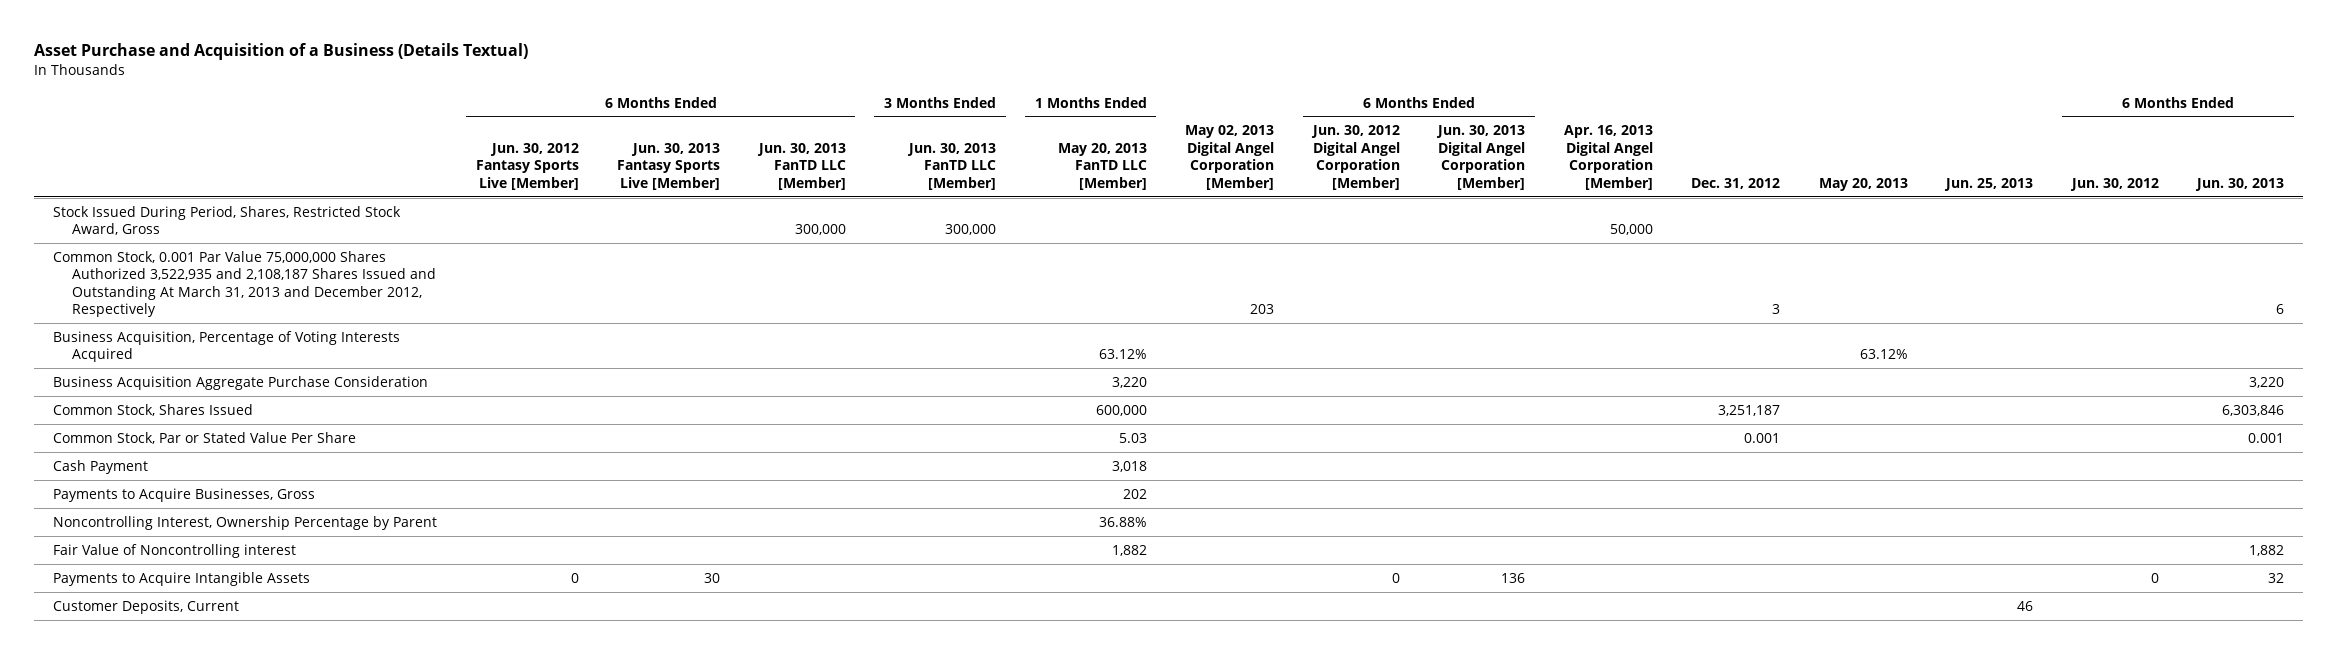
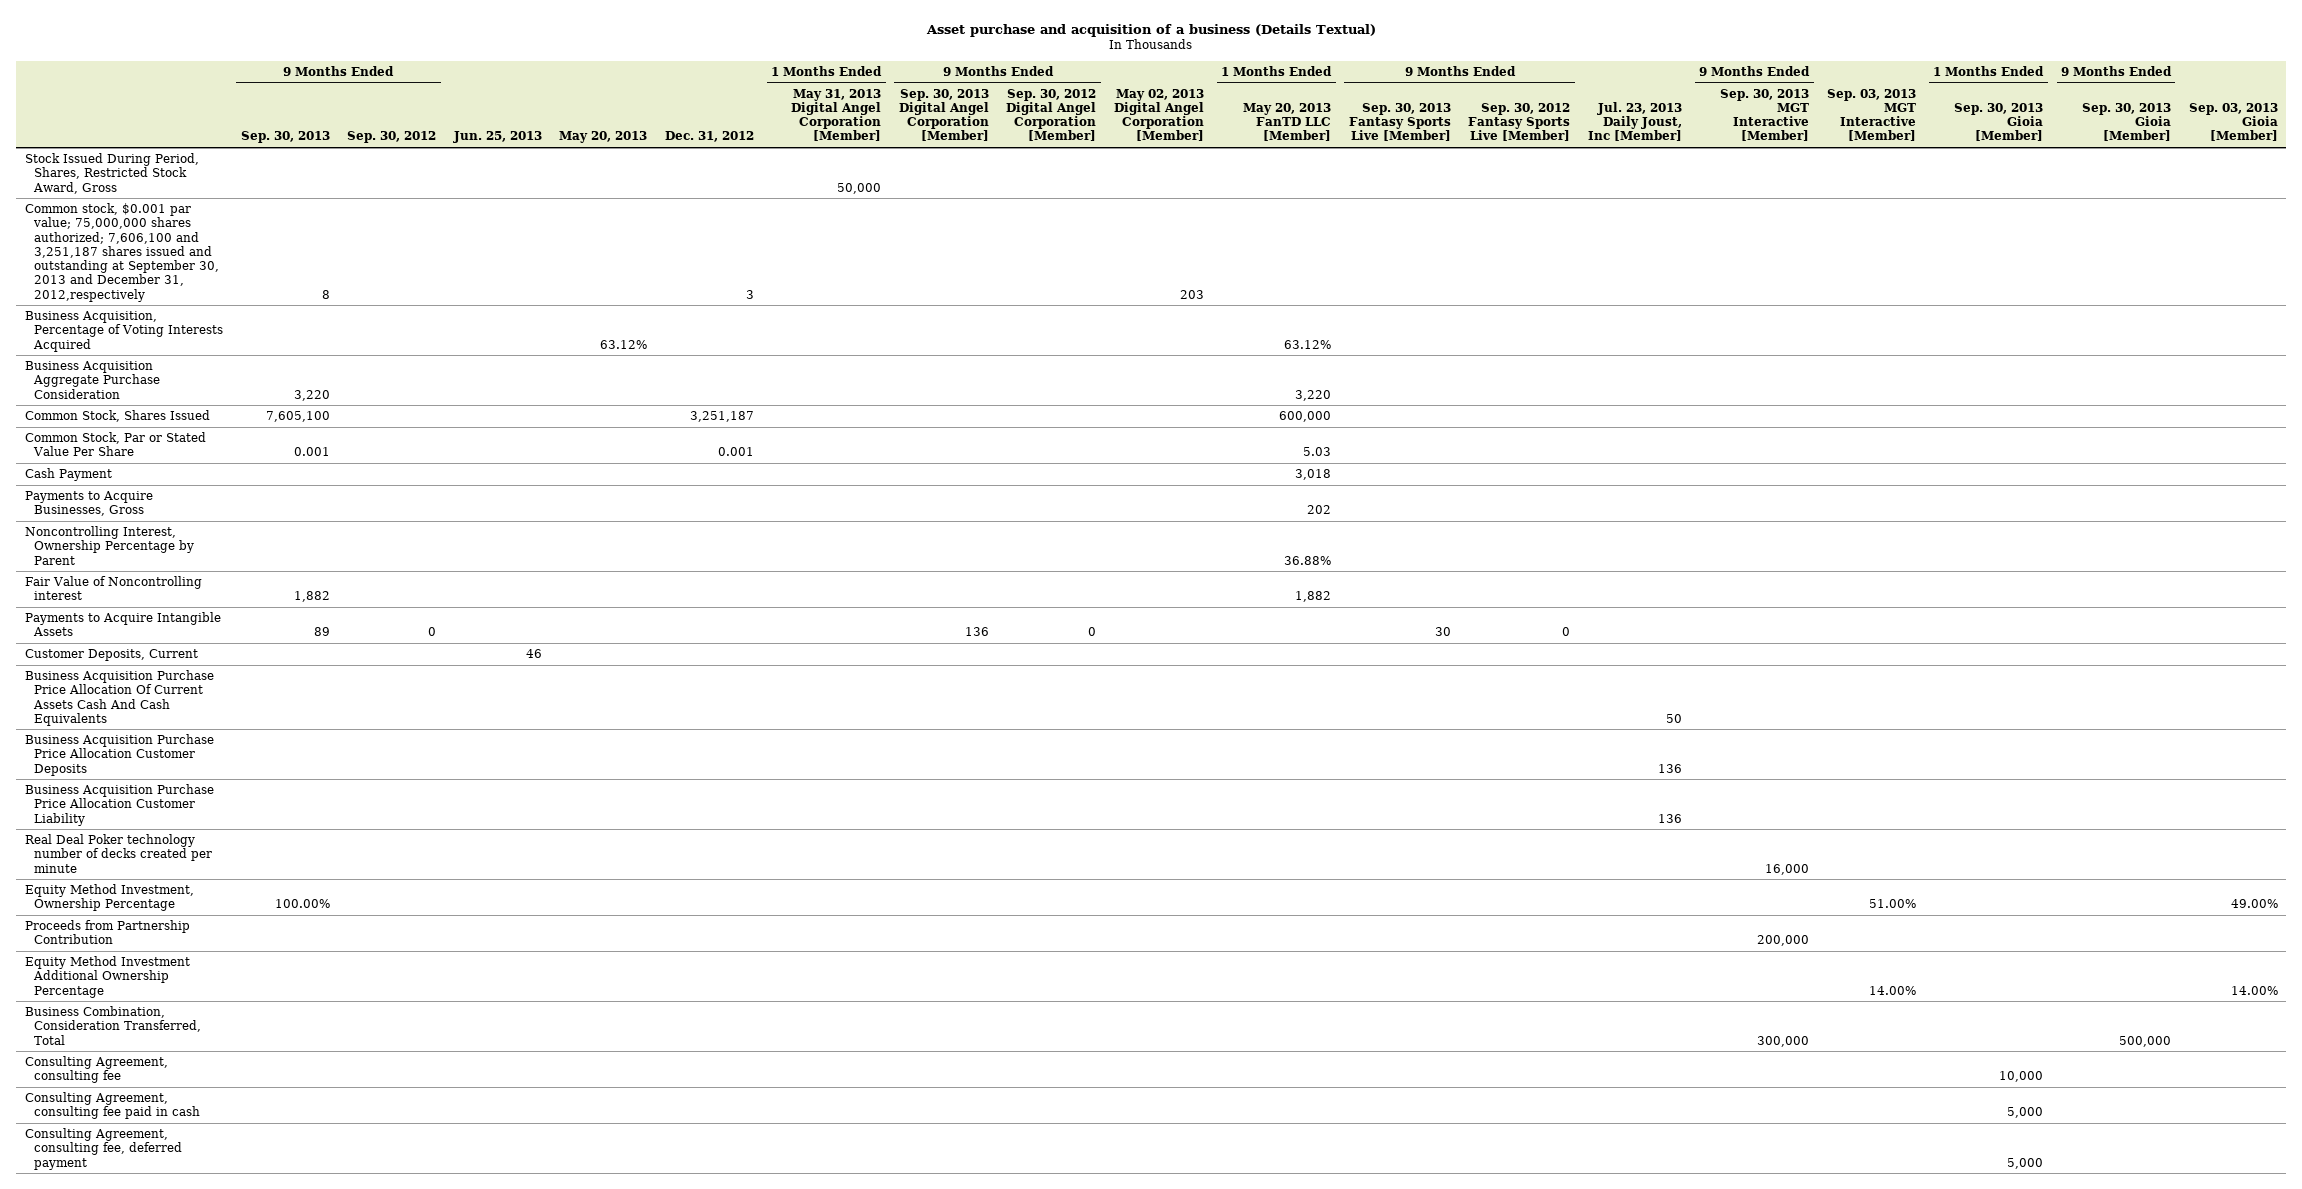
- Asset Purchase and Acquisition of a Business (Details Textual)
+ Asset purchase and acquisition of a business (Details Textual)
- | 6 Months Ended Jun. 30, 2012 Fantasy Sports Live [Member] | 6 Months Ended Jun. 30, 2013 Fantasy Sports Live [Member] | 6 Months Ended Jun. 30, 2013 FanTD LLC [Member] | 3 Months Ended Jun. 30, 2013 FanTD LLC [Member] | 1 Months Ended May 20, 2013 FanTD LLC [Member] | May 02, 2013 Digital Angel Corporation [Member] | 6 Months Ended Jun. 30, 2012 Digital Angel Corporation [Member] | 6 Months Ended Jun. 30, 2013 Digital Angel Corporation [Member] | Apr. 16, 2013 Digital Angel Corporation [Member] | Dec. 31, 2012 | May 20, 2013 | Jun. 25, 2013 | 6 Months Ended Jun. 30, 2012 | 6 Months Ended Jun. 30, 2013
+ | 9 Months Ended Sep. 30, 2013 | 9 Months Ended Sep. 30, 2012 | Jun. 25, 2013 | May 20, 2013 | Dec. 31, 2012 | 1 Months Ended May 31, 2013 Digital Angel Corporation [Member] | 9 Months Ended Sep. 30, 2013 Digital Angel Corporation [Member] | 9 Months Ended Sep. 30, 2012 Digital Angel Corporation [Member] | May 02, 2013 Digital Angel Corporation [Member] | 1 Months Ended May 20, 2013 FanTD LLC [Member] | 9 Months Ended Sep. 30, 2013 Fantasy Sports Live [Member] | 9 Months Ended Sep. 30, 2012 Fantasy Sports Live [Member] | Jul. 23, 2013 Daily Joust, Inc [Member] | 9 Months Ended Sep. 30, 2013 MGT Interactive [Member] | Sep. 03, 2013 MGT Interactive [Member] | 1 Months Ended Sep. 30, 2013 Gioia [Member] | 9 Months Ended Sep. 30, 2013 Gioia [Member] | Sep. 03, 2013 Gioia [Member]
- Common Stock, 0.001 Par Value 75,000,000 Shares Authorized 3,522,935 and 2,108,187 Shares Issued and Outstanding At March 31, 2013 and December 2012, Respectively | | | | | | 203 | | | | 3 | | | | 6
+ Common stock, $0.001 par value; 75,000,000 shares authorized; 7,606,100 and 3,251,187 shares issued and outstanding at September 30, 2013 and December 31, 2012,respectively | 8 | | | | 3 | | | | 203 | | | | | | | | |
+ Business Acquisition Purchase Price Allocation Of Current Assets Cash And Cash Equivalents | | | | | | | | | | | | | 50 | | | | |
+ Business Acquisition Purchase Price Allocation Customer Deposits | | | | | | | | | | | | | 136 | | | | |
+ Business Acquisition Purchase Price Allocation Customer Liability | | | | | | | | | | | | | 136 | | | | |
+ Real Deal Poker technology number of decks created per minute | | | | | | | | | | | | | | 16,000 | | | |
+ Equity Method Investment, Ownership Percentage | 100.00% | | | | | | | | | | | | | | 51.00% | | | 49.00%
+ Proceeds from Partnership Contribution | | | | | | | | | | | | | | 200,000 | | | |
+ Equity Method Investment Additional Ownership Percentage | | | | | | | | | | | | | | | 14.00% | | | 14.00%
+ Business Combination, Consideration Transferred, Total | | | | | | | | | | | | | | 300,000 | | | 500,000 |
+ Consulting Agreement, consulting fee | | | | | | | | | | | | | | | | 10,000 | |
+ Consulting Agreement, consulting fee paid in cash | | | | | | | | | | | | | | | | 5,000 | |
+ Consulting Agreement, consulting fee, deferred payment | | | | | | | | | | | | | | | | 5,000 | |

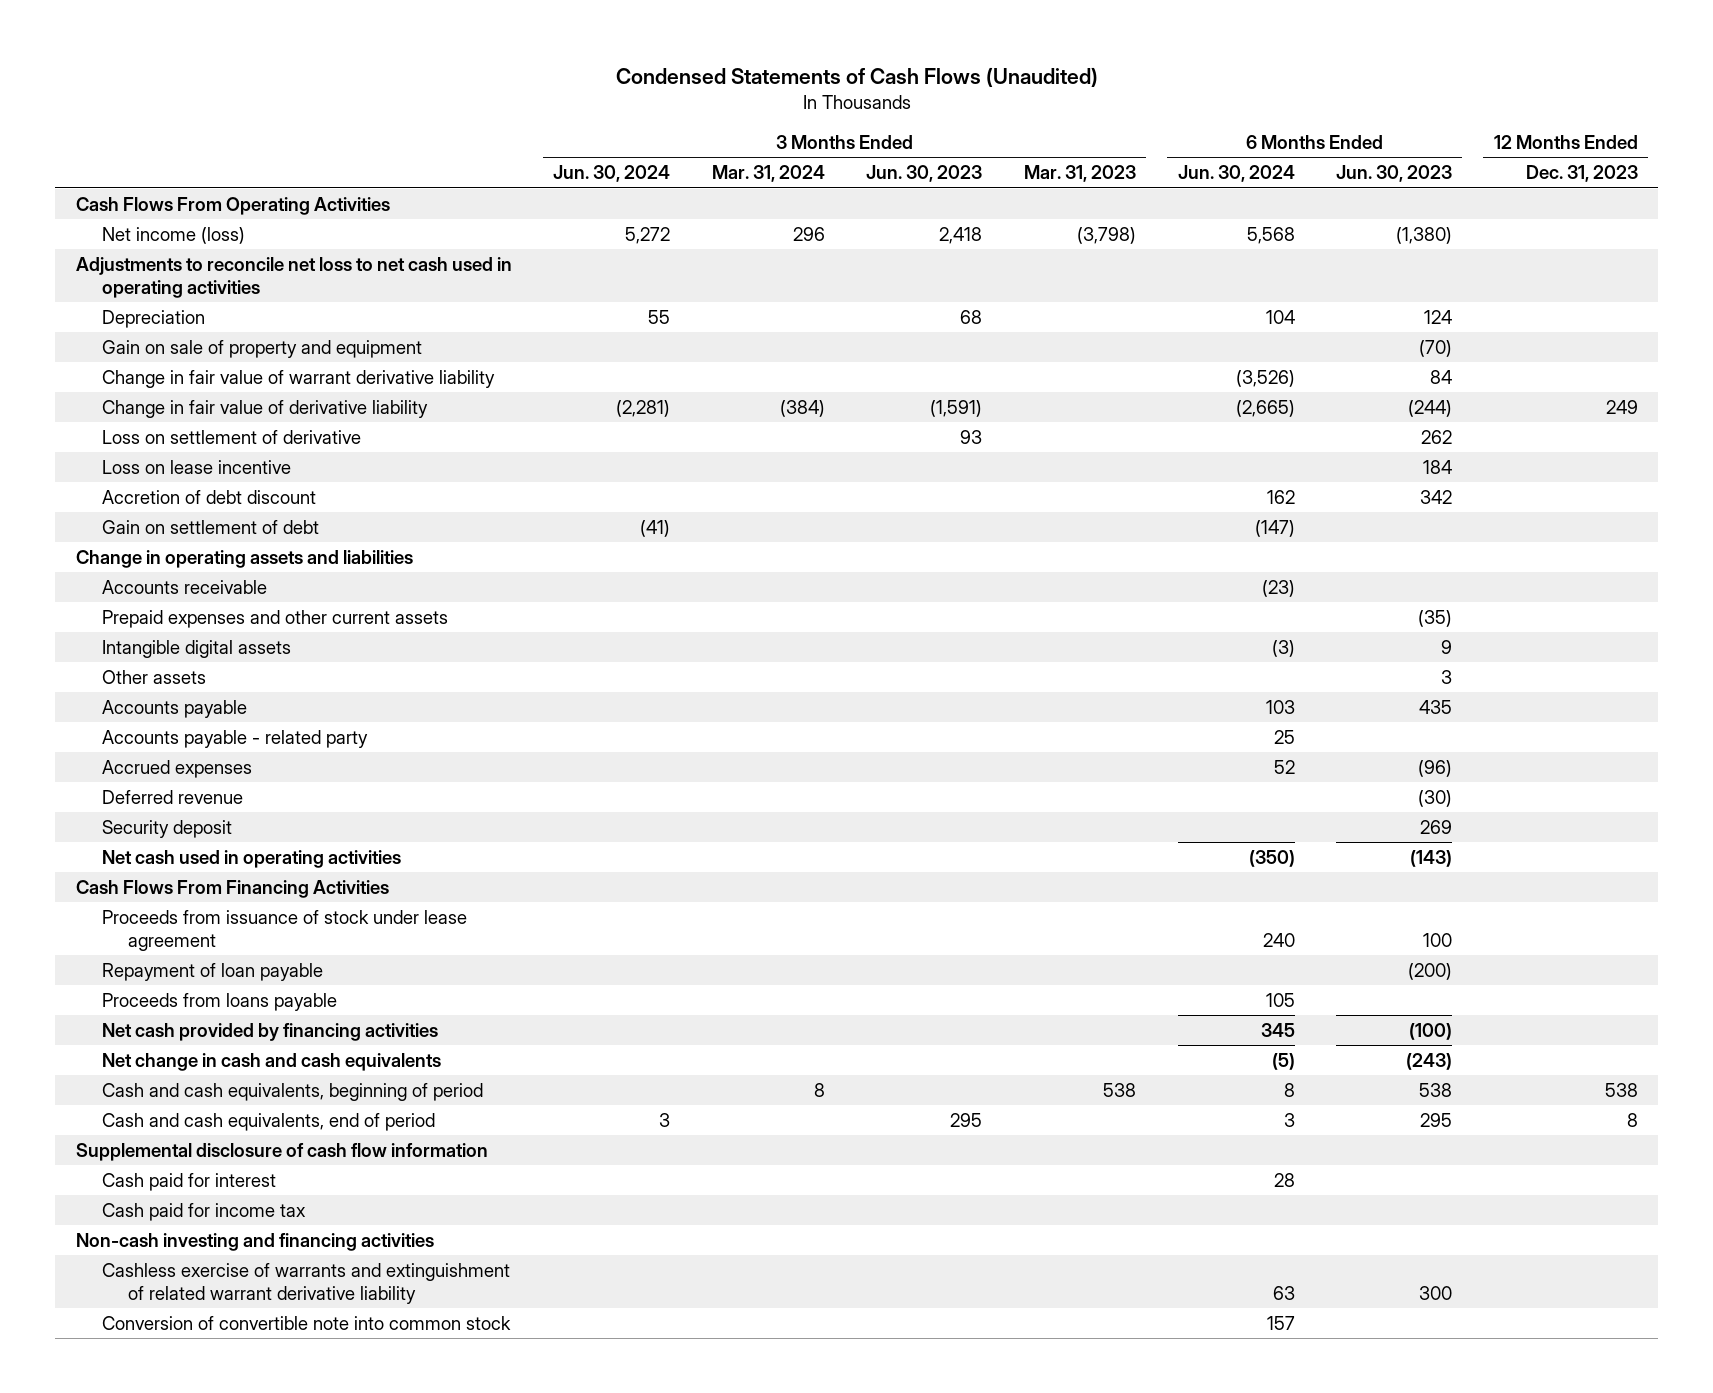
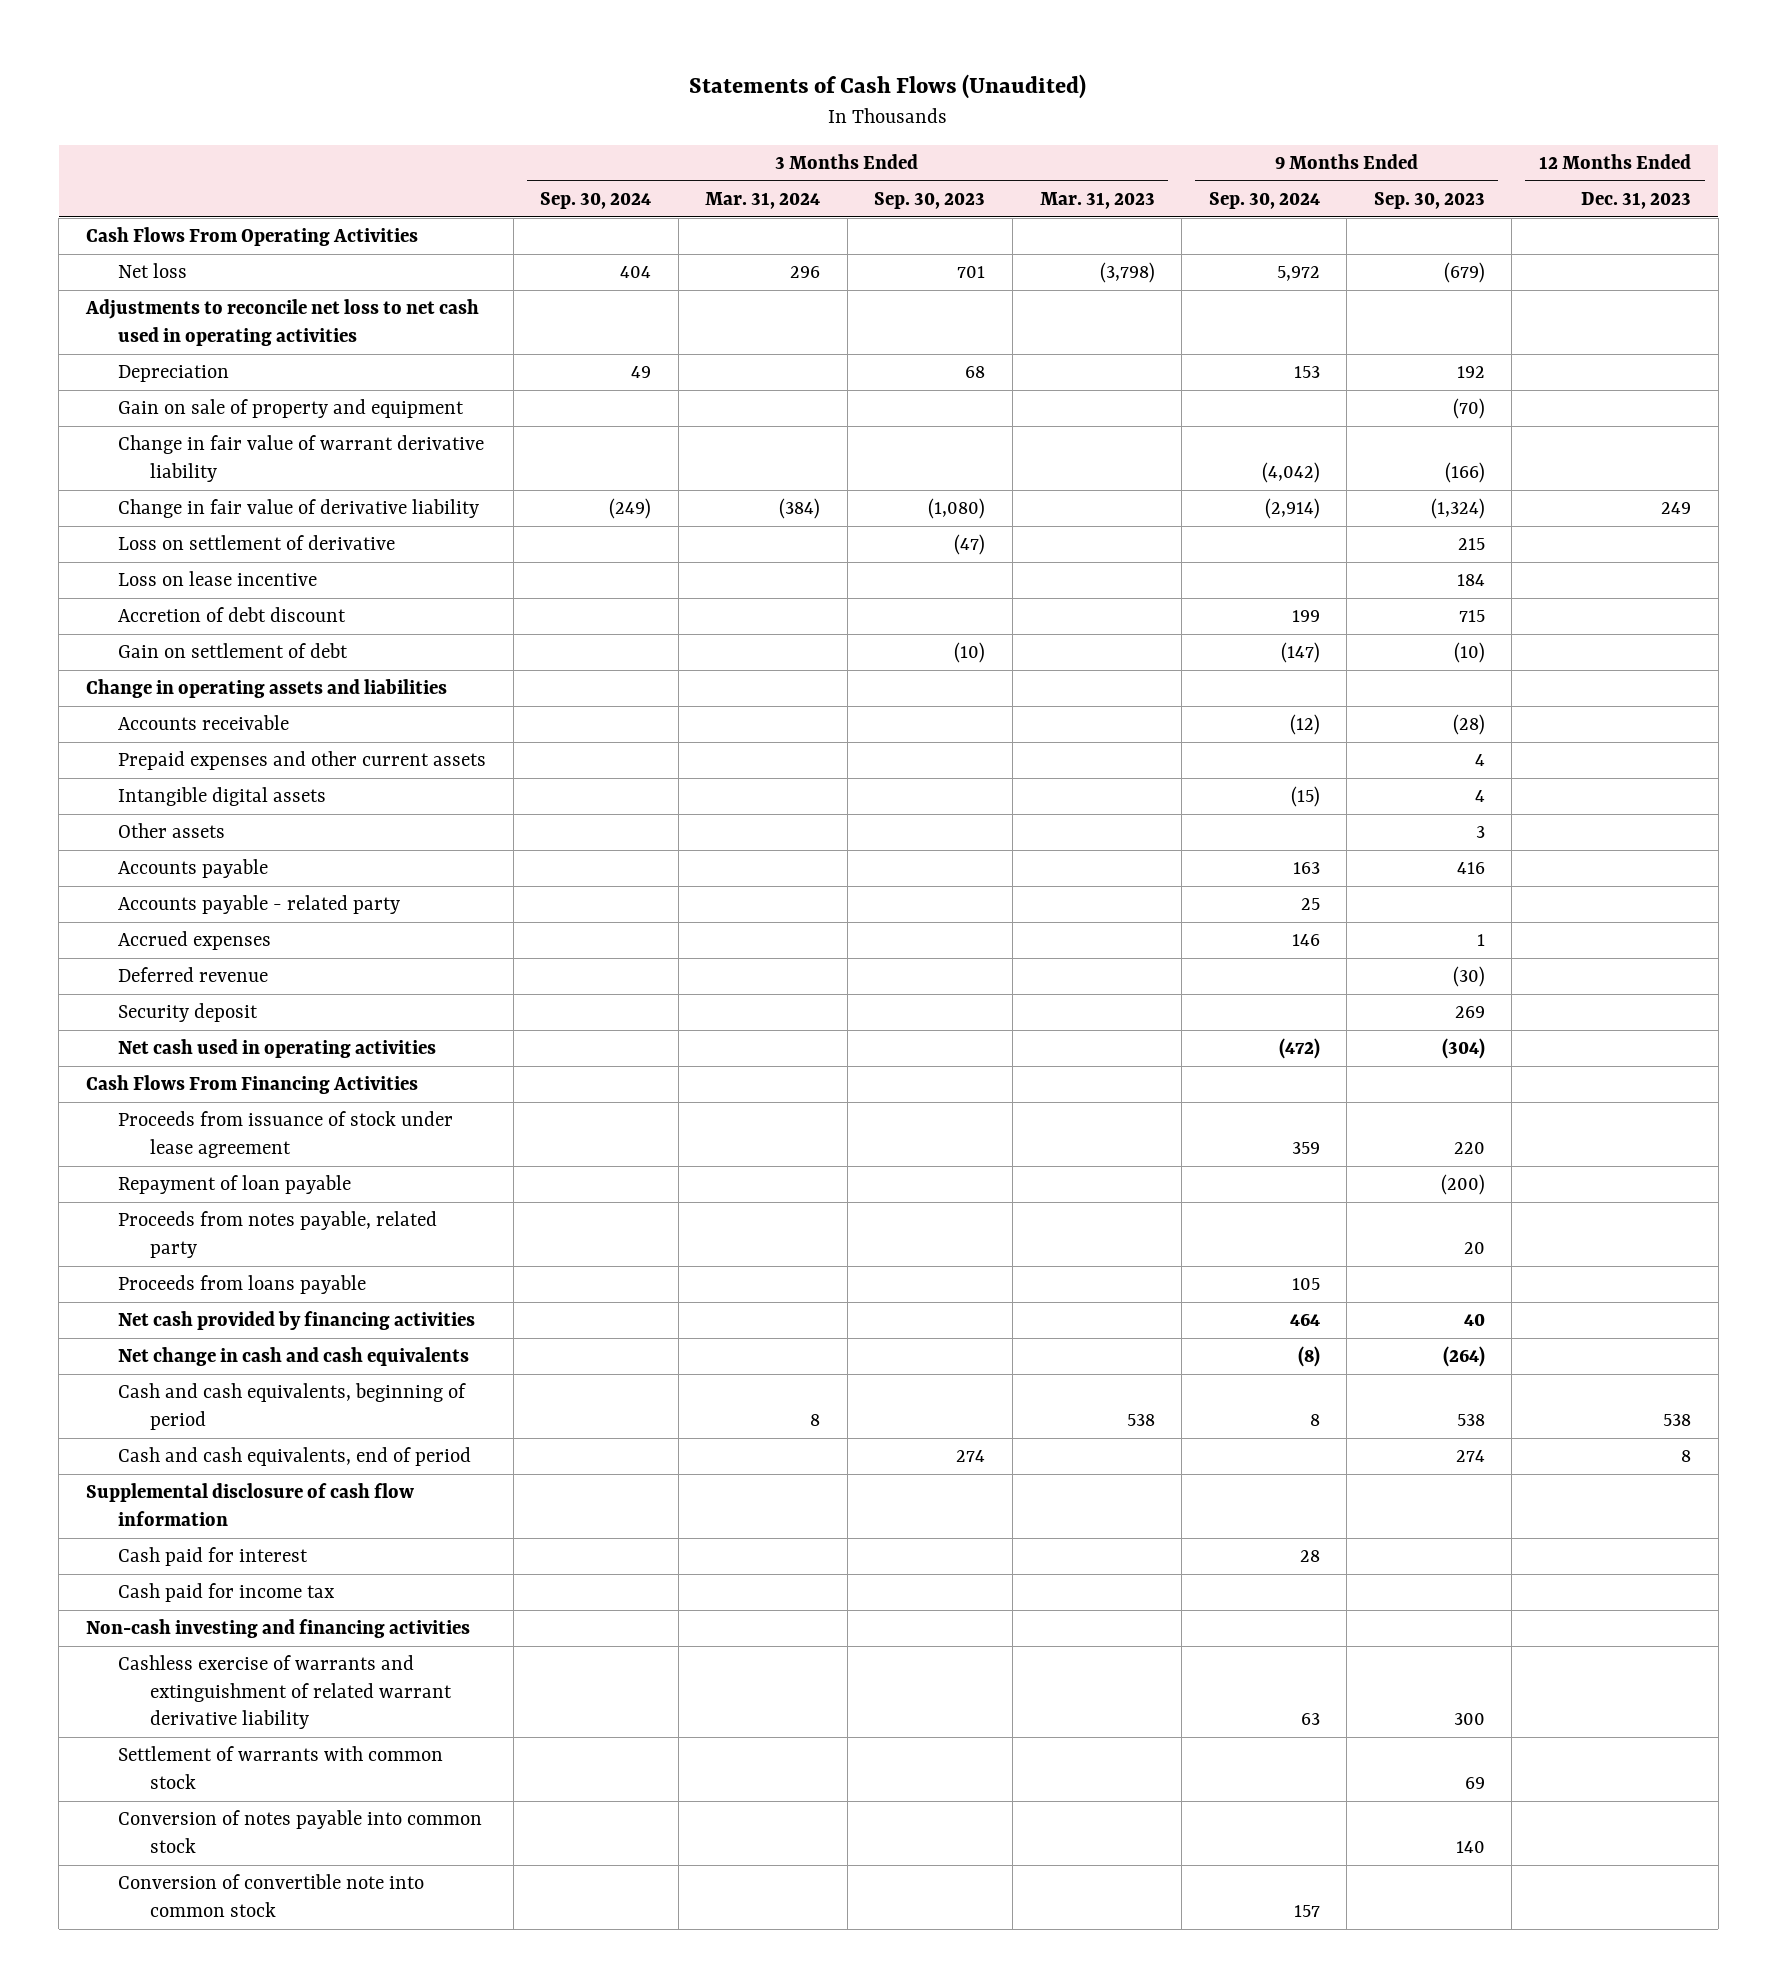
- Condensed Statements of Cash Flows (Unaudited)
+ Statements of Cash Flows (Unaudited)
- | 3 Months Ended Jun. 30, 2024 | 3 Months Ended Mar. 31, 2024 | 3 Months Ended Jun. 30, 2023 | 3 Months Ended Mar. 31, 2023 | 6 Months Ended Jun. 30, 2024 | 6 Months Ended Jun. 30, 2023 | 12 Months Ended Dec. 31, 2023
+ | 3 Months Ended Sep. 30, 2024 | 3 Months Ended Mar. 31, 2024 | 3 Months Ended Sep. 30, 2023 | 3 Months Ended Mar. 31, 2023 | 9 Months Ended Sep. 30, 2024 | 9 Months Ended Sep. 30, 2023 | 12 Months Ended Dec. 31, 2023
- Net income (loss) | 5,272 | 296 | 2,418 | (3,798) | 5,568 | (1,380) |
+ Net loss | 404 | 296 | 701 | (3,798) | 5,972 | (679) |
+ Proceeds from notes payable, related party | | | | | | 20 |
+ Settlement of warrants with common stock | | | | | | 69 |
+ Conversion of notes payable into common stock | | | | | | 140 |

